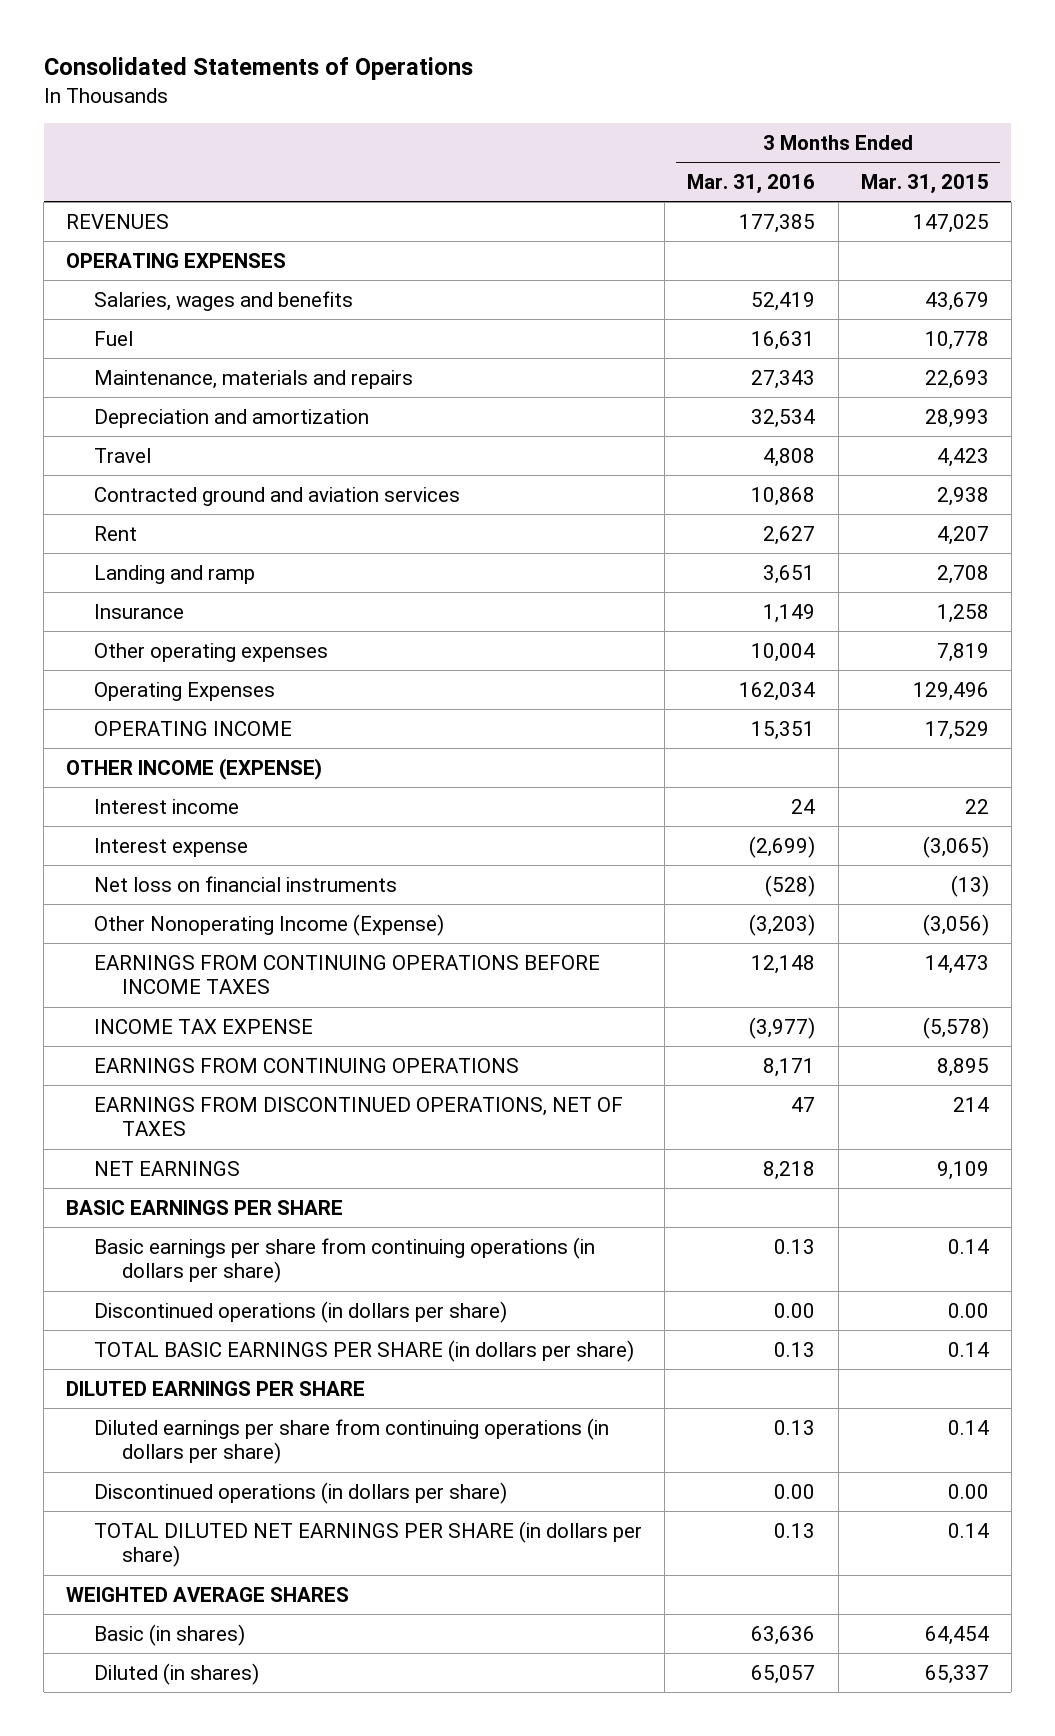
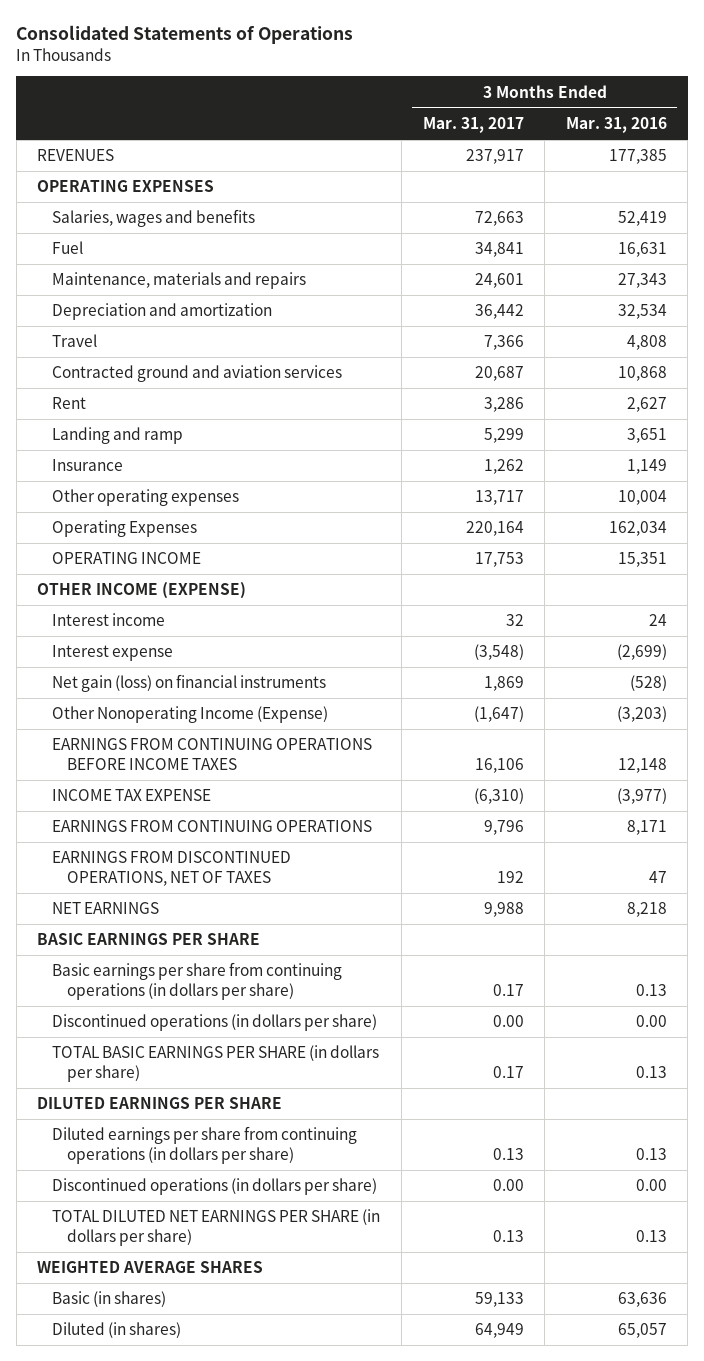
- | 3 Months Ended Mar. 31, 2016 | 3 Months Ended Mar. 31, 2015
+ | 3 Months Ended Mar. 31, 2017 | 3 Months Ended Mar. 31, 2016
- Net loss on financial instruments | (528) | (13)
+ Net gain (loss) on financial instruments | 1,869 | (528)

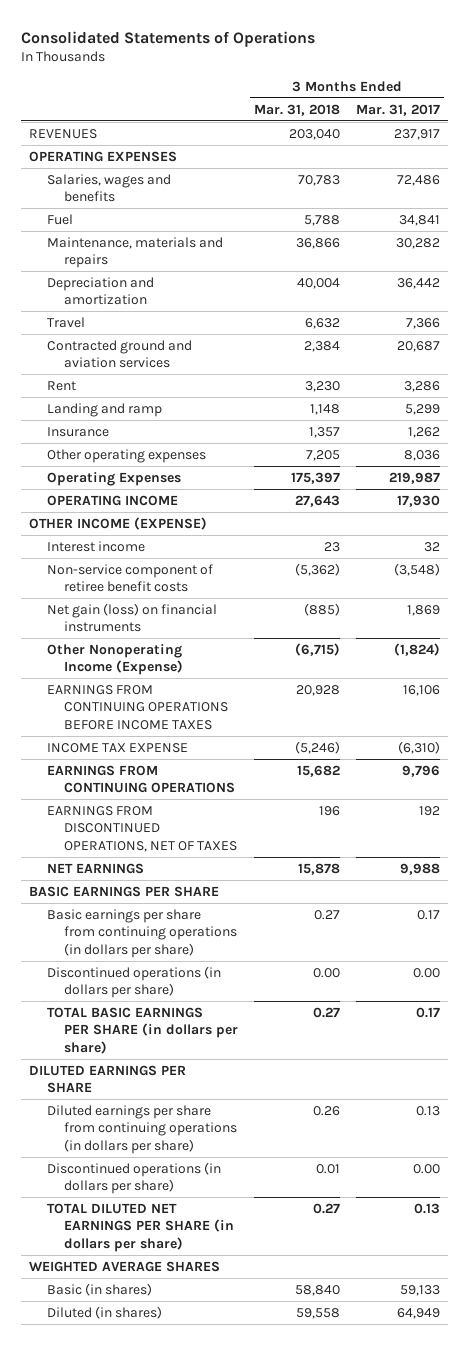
- | 3 Months Ended Mar. 31, 2017 | 3 Months Ended Mar. 31, 2016
+ | 3 Months Ended Mar. 31, 2018 | 3 Months Ended Mar. 31, 2017
- Salaries, wages and benefits | 72,663 | 52,419
+ Salaries, wages and benefits | 70,783 | 72,486
- Maintenance, materials and repairs | 24,601 | 27,343
+ Maintenance, materials and repairs | 36,866 | 30,282
- Other operating expenses | 13,717 | 10,004
- Operating Expenses | 220,164 | 162,034
- OPERATING INCOME | 17,753 | 15,351
+ Other operating expenses | 7,205 | 8,036
+ Operating Expenses | 175,397 | 219,987
+ OPERATING INCOME | 27,643 | 17,930
- Interest expense | (3,548) | (2,699)
+ Non-service component of retiree benefit costs | (5,362) | (3,548)
- Other Nonoperating Income (Expense) | (1,647) | (3,203)
+ Other Nonoperating Income (Expense) | (6,715) | (1,824)

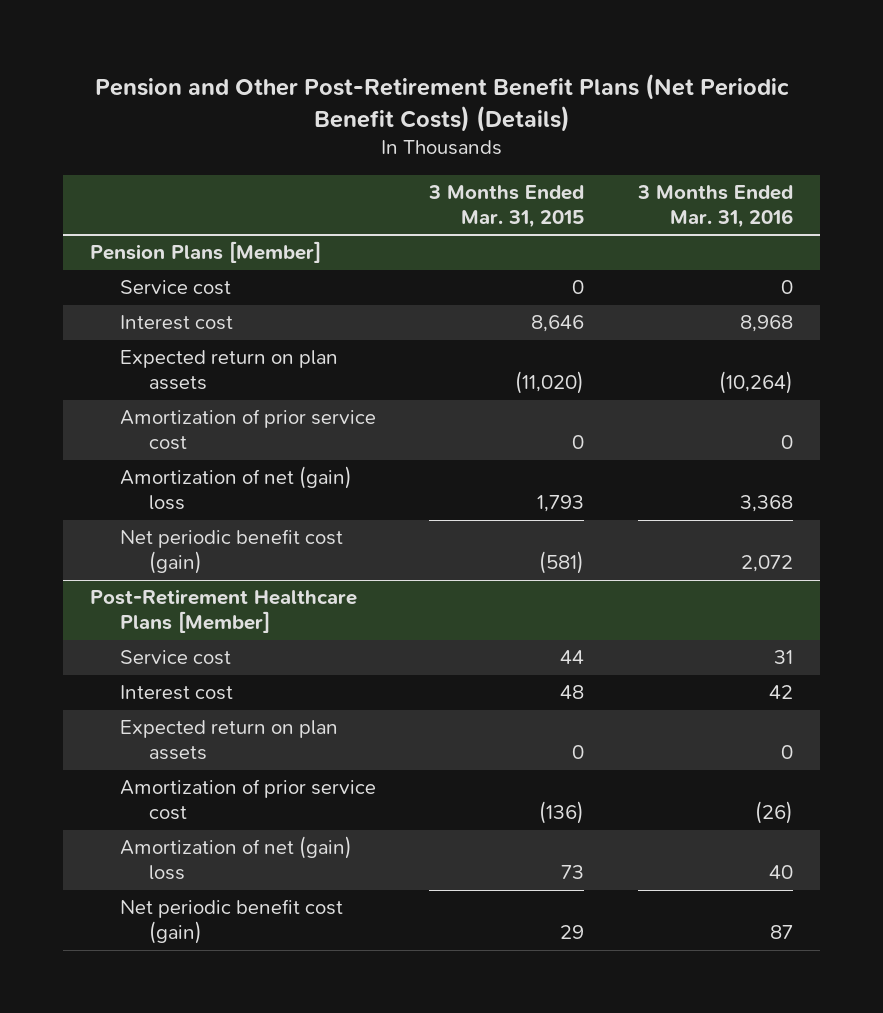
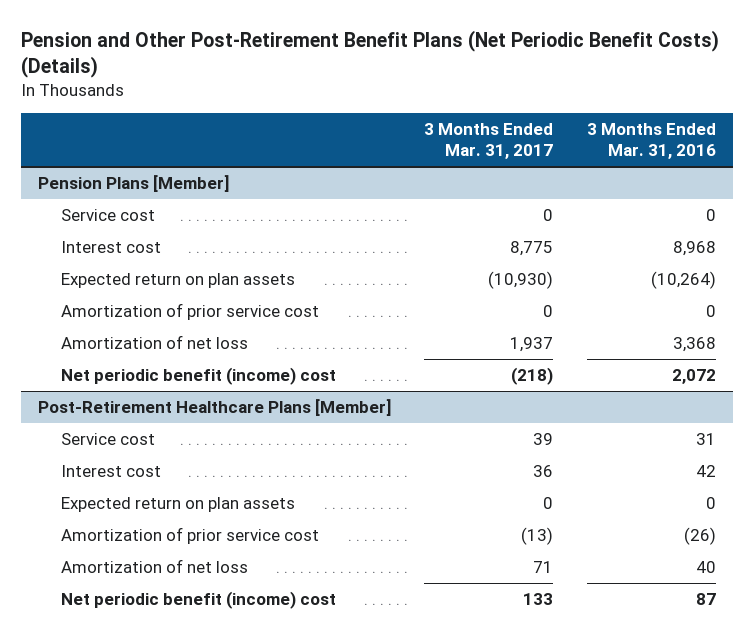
- | 3 Months Ended Mar. 31, 2015 | 3 Months Ended Mar. 31, 2016
+ | 3 Months Ended Mar. 31, 2017 | 3 Months Ended Mar. 31, 2016
@ Pension Plans [Member]
- Amortization of net (gain) loss | 1,793 | 3,368
- Net periodic benefit cost (gain) | (581) | 2,072
+ Amortization of net loss | 1,937 | 3,368
+ Net periodic benefit (income) cost | (218) | 2,072
@ Post-Retirement Healthcare Plans [Member]
- Amortization of net (gain) loss | 73 | 40
- Net periodic benefit cost (gain) | 29 | 87
+ Amortization of net loss | 71 | 40
+ Net periodic benefit (income) cost | 133 | 87

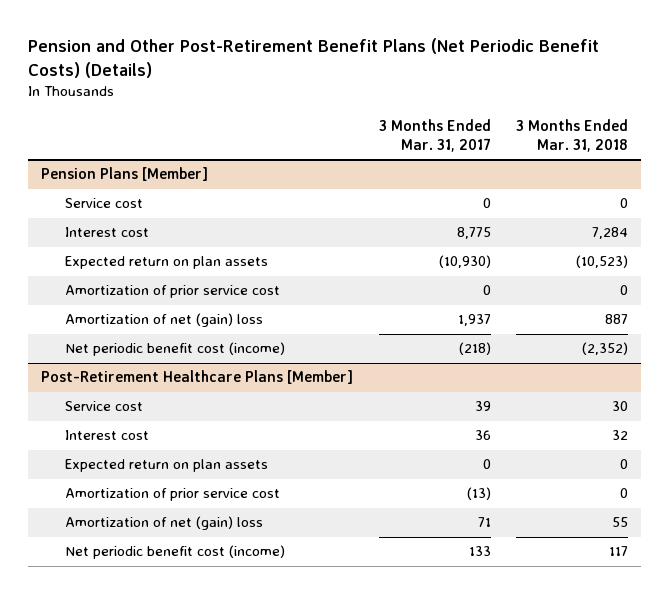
- | 3 Months Ended Mar. 31, 2017 | 3 Months Ended Mar. 31, 2016
+ | 3 Months Ended Mar. 31, 2017 | 3 Months Ended Mar. 31, 2018
@ Pension Plans [Member]
- Amortization of net loss | 1,937 | 3,368
- Net periodic benefit (income) cost | (218) | 2,072
+ Amortization of net (gain) loss | 1,937 | 887
+ Net periodic benefit cost (income) | (218) | (2,352)
@ Post-Retirement Healthcare Plans [Member]
- Amortization of net loss | 71 | 40
- Net periodic benefit (income) cost | 133 | 87
+ Amortization of net (gain) loss | 71 | 55
+ Net periodic benefit cost (income) | 133 | 117

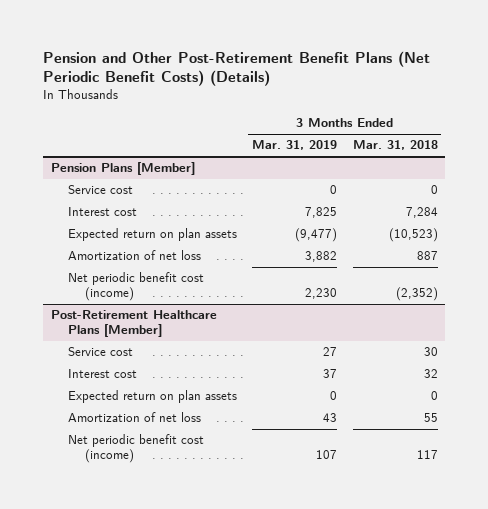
- | 3 Months Ended Mar. 31, 2017 | 3 Months Ended Mar. 31, 2018
+ | 3 Months Ended Mar. 31, 2019 | 3 Months Ended Mar. 31, 2018
@ Pension Plans [Member]
- Amortization of prior service cost | 0 | 0
- Amortization of net (gain) loss | 1,937 | 887
+ Amortization of net loss | 3,882 | 887
@ Post-Retirement Healthcare Plans [Member]
- Amortization of prior service cost | (13) | 0
- Amortization of net (gain) loss | 71 | 55
+ Amortization of net loss | 43 | 55

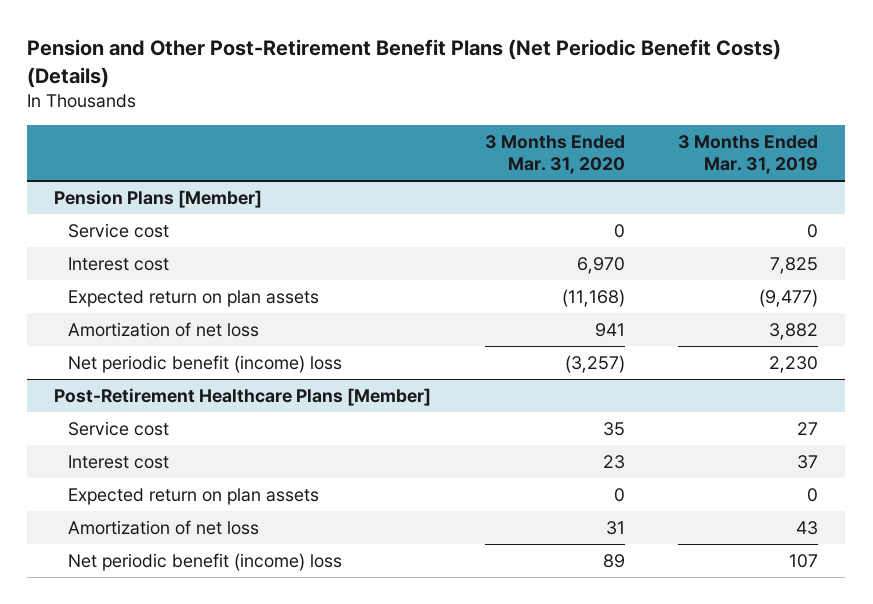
- | 3 Months Ended Mar. 31, 2019 | 3 Months Ended Mar. 31, 2018
+ | 3 Months Ended Mar. 31, 2020 | 3 Months Ended Mar. 31, 2019
@ Pension Plans [Member]
- Net periodic benefit cost (income) | 2,230 | (2,352)
+ Net periodic benefit (income) loss | (3,257) | 2,230
@ Post-Retirement Healthcare Plans [Member]
- Net periodic benefit cost (income) | 107 | 117
+ Net periodic benefit (income) loss | 89 | 107

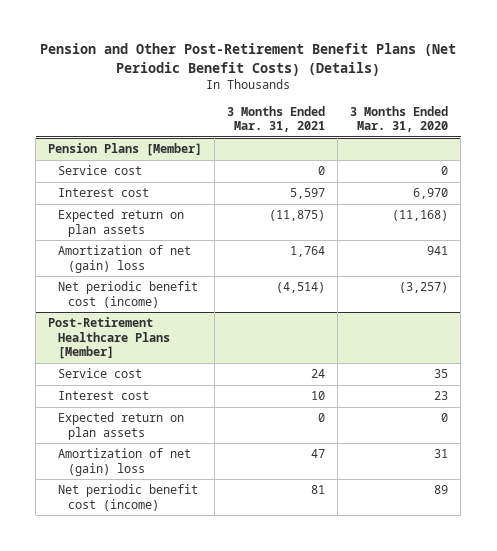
- | 3 Months Ended Mar. 31, 2020 | 3 Months Ended Mar. 31, 2019
+ | 3 Months Ended Mar. 31, 2021 | 3 Months Ended Mar. 31, 2020
@ Pension Plans [Member]
- Amortization of net loss | 941 | 3,882
- Net periodic benefit (income) loss | (3,257) | 2,230
+ Amortization of net (gain) loss | 1,764 | 941
+ Net periodic benefit cost (income) | (4,514) | (3,257)
@ Post-Retirement Healthcare Plans [Member]
- Amortization of net loss | 31 | 43
- Net periodic benefit (income) loss | 89 | 107
+ Amortization of net (gain) loss | 47 | 31
+ Net periodic benefit cost (income) | 81 | 89

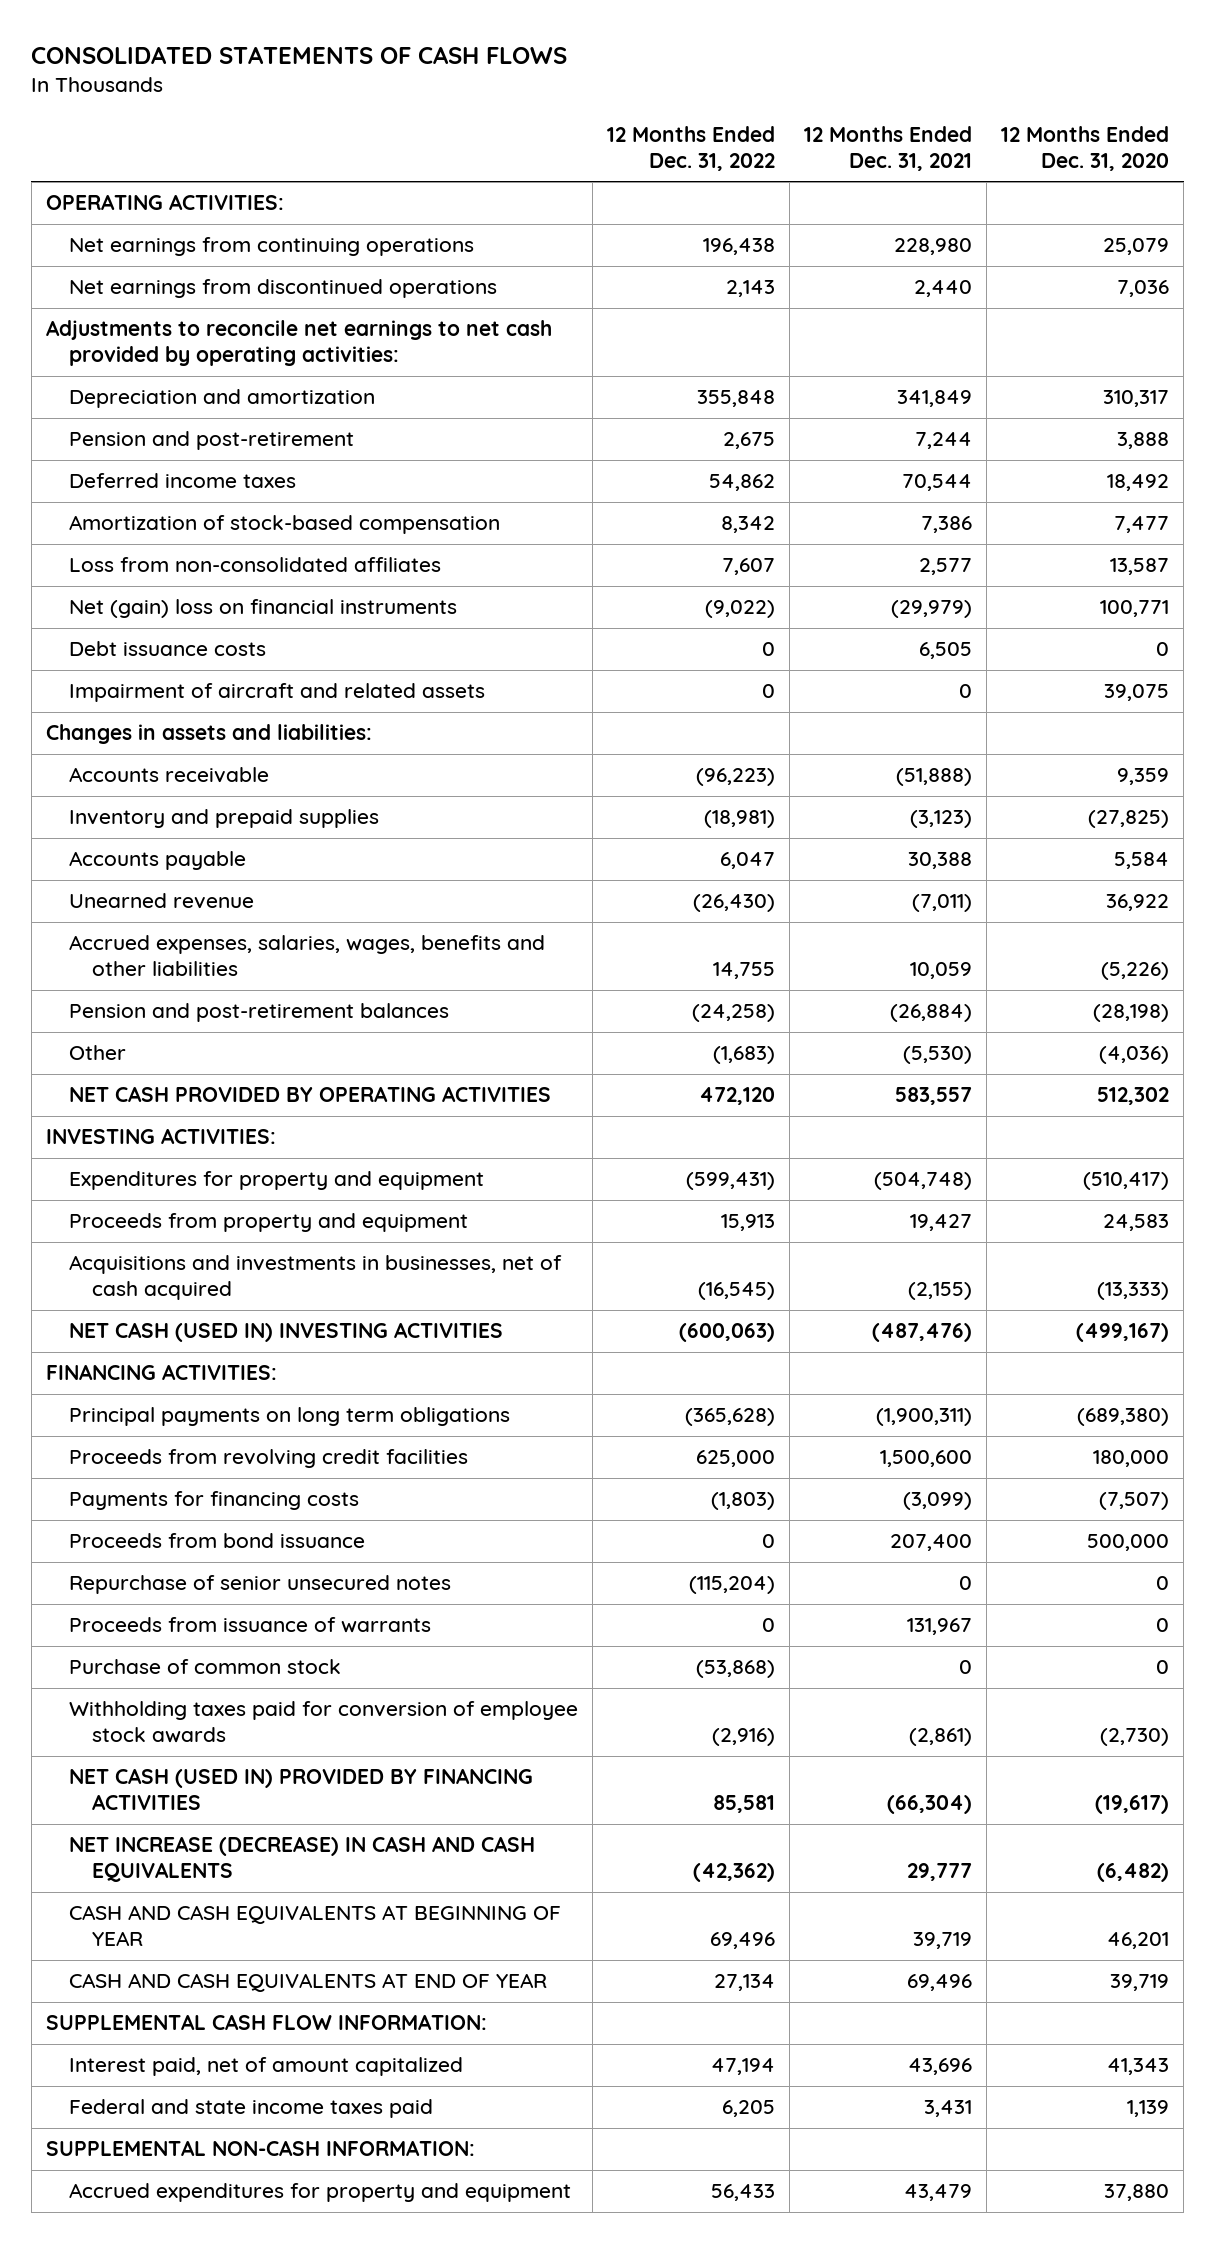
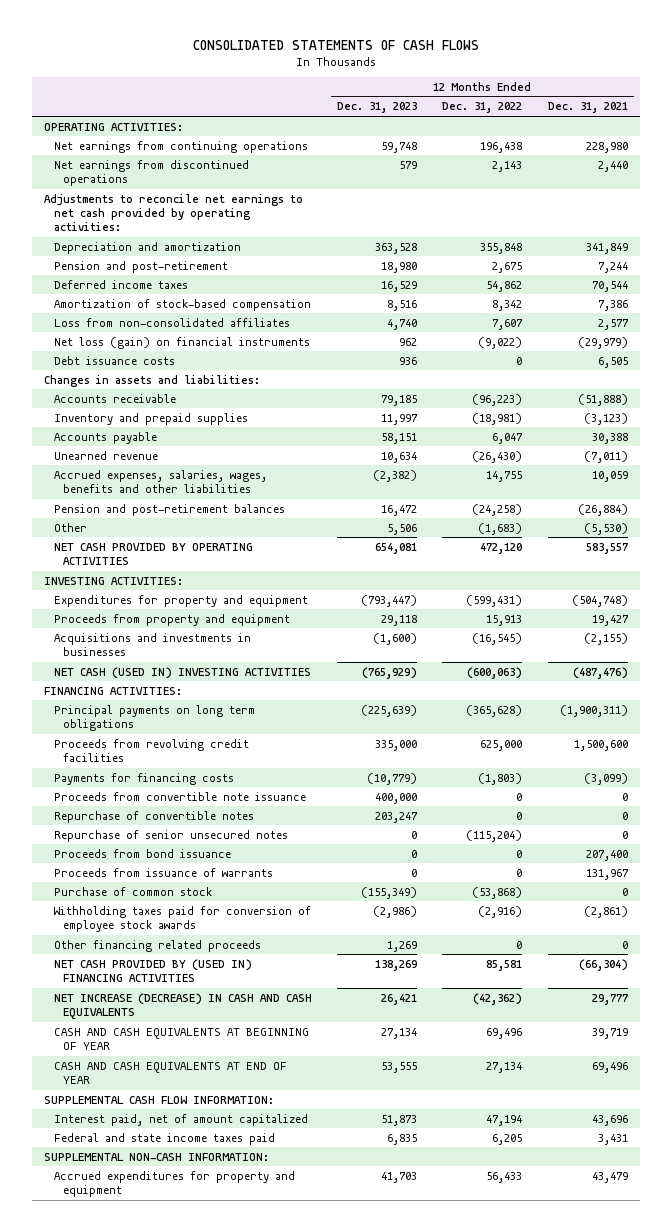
- | 12 Months Ended Dec. 31, 2022 | 12 Months Ended Dec. 31, 2021 | 12 Months Ended Dec. 31, 2020
+ | 12 Months Ended Dec. 31, 2023 | 12 Months Ended Dec. 31, 2022 | 12 Months Ended Dec. 31, 2021
- Net (gain) loss on financial instruments | (9,022) | (29,979) | 100,771
+ Net loss (gain) on financial instruments | 962 | (9,022) | (29,979)
- Impairment of aircraft and related assets | 0 | 0 | 39,075
- Acquisitions and investments in businesses, net of cash acquired | (16,545) | (2,155) | (13,333)
+ Acquisitions and investments in businesses | (1,600) | (16,545) | (2,155)
+ Proceeds from convertible note issuance | 400,000 | 0 | 0
+ Repurchase of convertible notes | 203,247 | 0 | 0
moved down: Proceeds from bond issuance | 0 | 0 | 207,400
- NET CASH (USED IN) PROVIDED BY FINANCING ACTIVITIES | 85,581 | (66,304) | (19,617)
+ Other financing related proceeds | 1,269 | 0 | 0
+ NET CASH PROVIDED BY (USED IN) FINANCING ACTIVITIES | 138,269 | 85,581 | (66,304)

